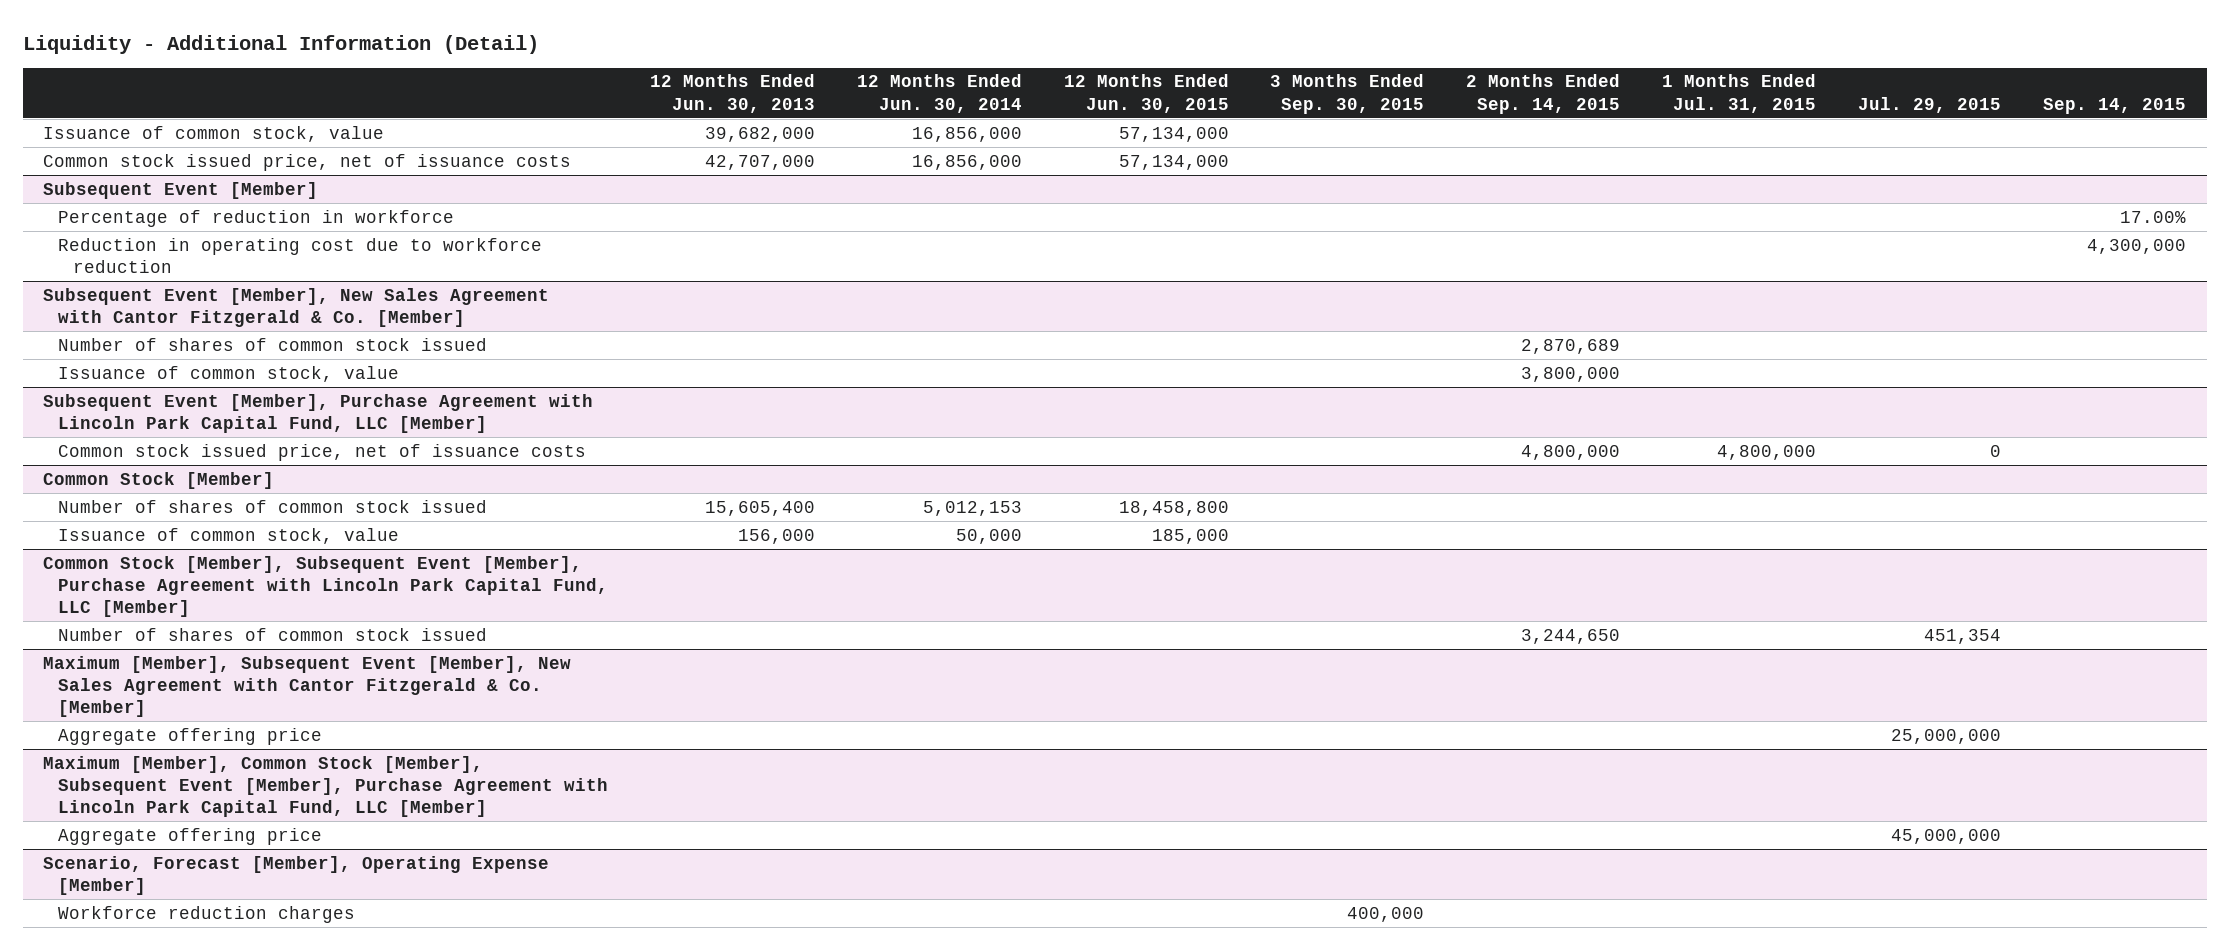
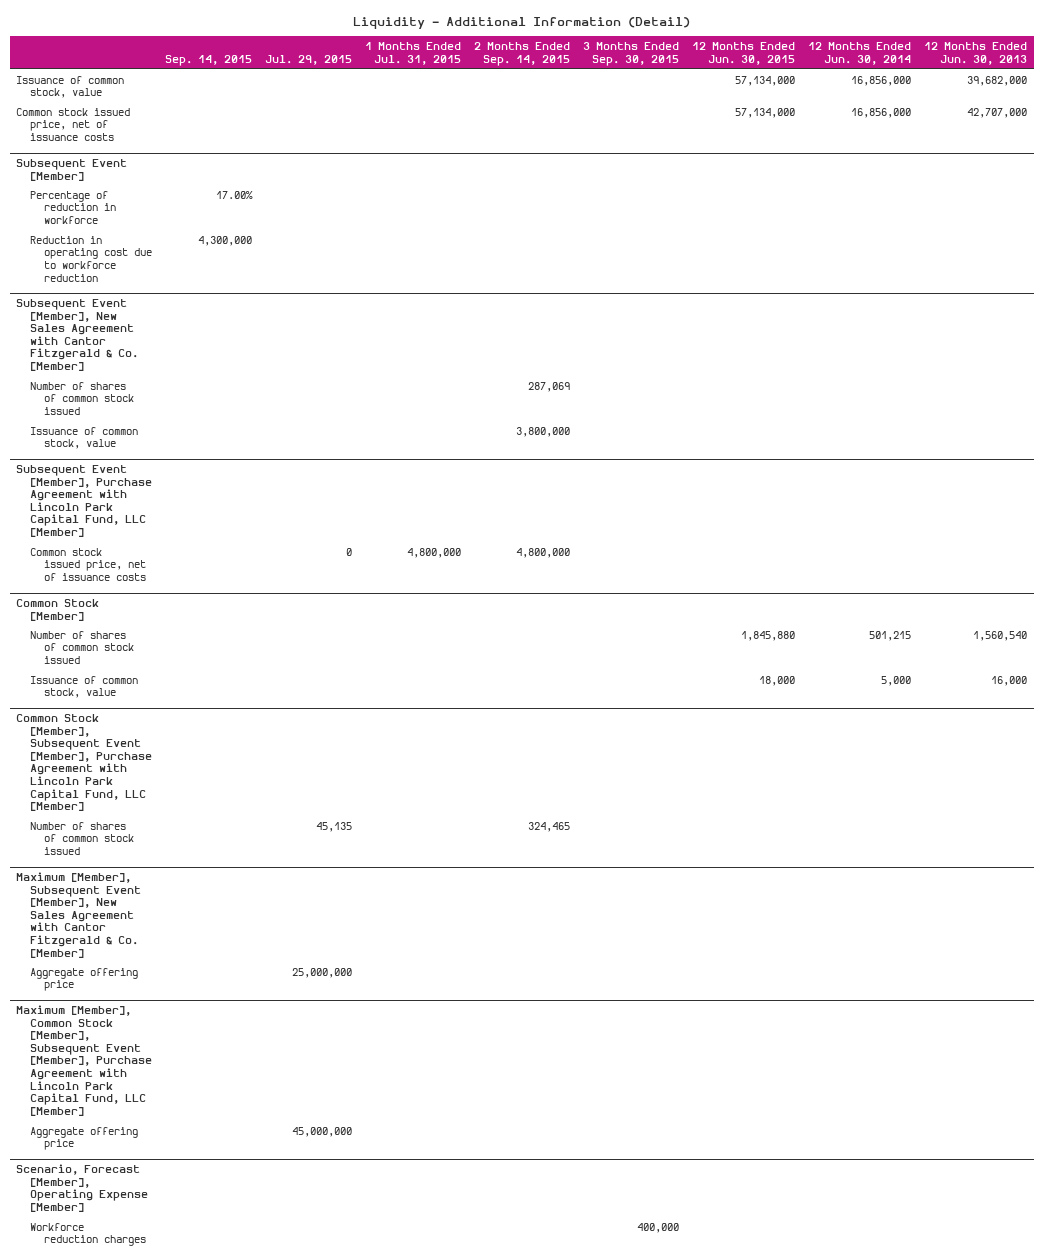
- | 12 Months Ended Jun. 30, 2013 | 12 Months Ended Jun. 30, 2014 | 12 Months Ended Jun. 30, 2015 | 3 Months Ended Sep. 30, 2015 | 2 Months Ended Sep. 14, 2015 | 1 Months Ended Jul. 31, 2015 | Jul. 29, 2015 | Sep. 14, 2015
+ | Sep. 14, 2015 | Jul. 29, 2015 | 1 Months Ended Jul. 31, 2015 | 2 Months Ended Sep. 14, 2015 | 3 Months Ended Sep. 30, 2015 | 12 Months Ended Jun. 30, 2015 | 12 Months Ended Jun. 30, 2014 | 12 Months Ended Jun. 30, 2013
@ Subsequent Event [Member], New Sales Agreement with Cantor Fitzgerald & Co. [Member]
- Number of shares of common stock issued | | | | | 2,870,689 | | |
+ Number of shares of common stock issued | | | | 287,069 | | | |
@ Common Stock [Member]
- Number of shares of common stock issued | 15,605,400 | 5,012,153 | 18,458,800 | | | | |
- Issuance of common stock, value | 156,000 | 50,000 | 185,000 | | | | |
+ Number of shares of common stock issued | | | | | | 1,845,880 | 501,215 | 1,560,540
+ Issuance of common stock, value | | | | | | 18,000 | 5,000 | 16,000
@ Common Stock [Member], Subsequent Event [Member], Purchase Agreement with Lincoln Park Capital Fund, LLC [Member]
- Number of shares of common stock issued | | | | | 3,244,650 | | 451,354 |
+ Number of shares of common stock issued | | 45,135 | | 324,465 | | | |

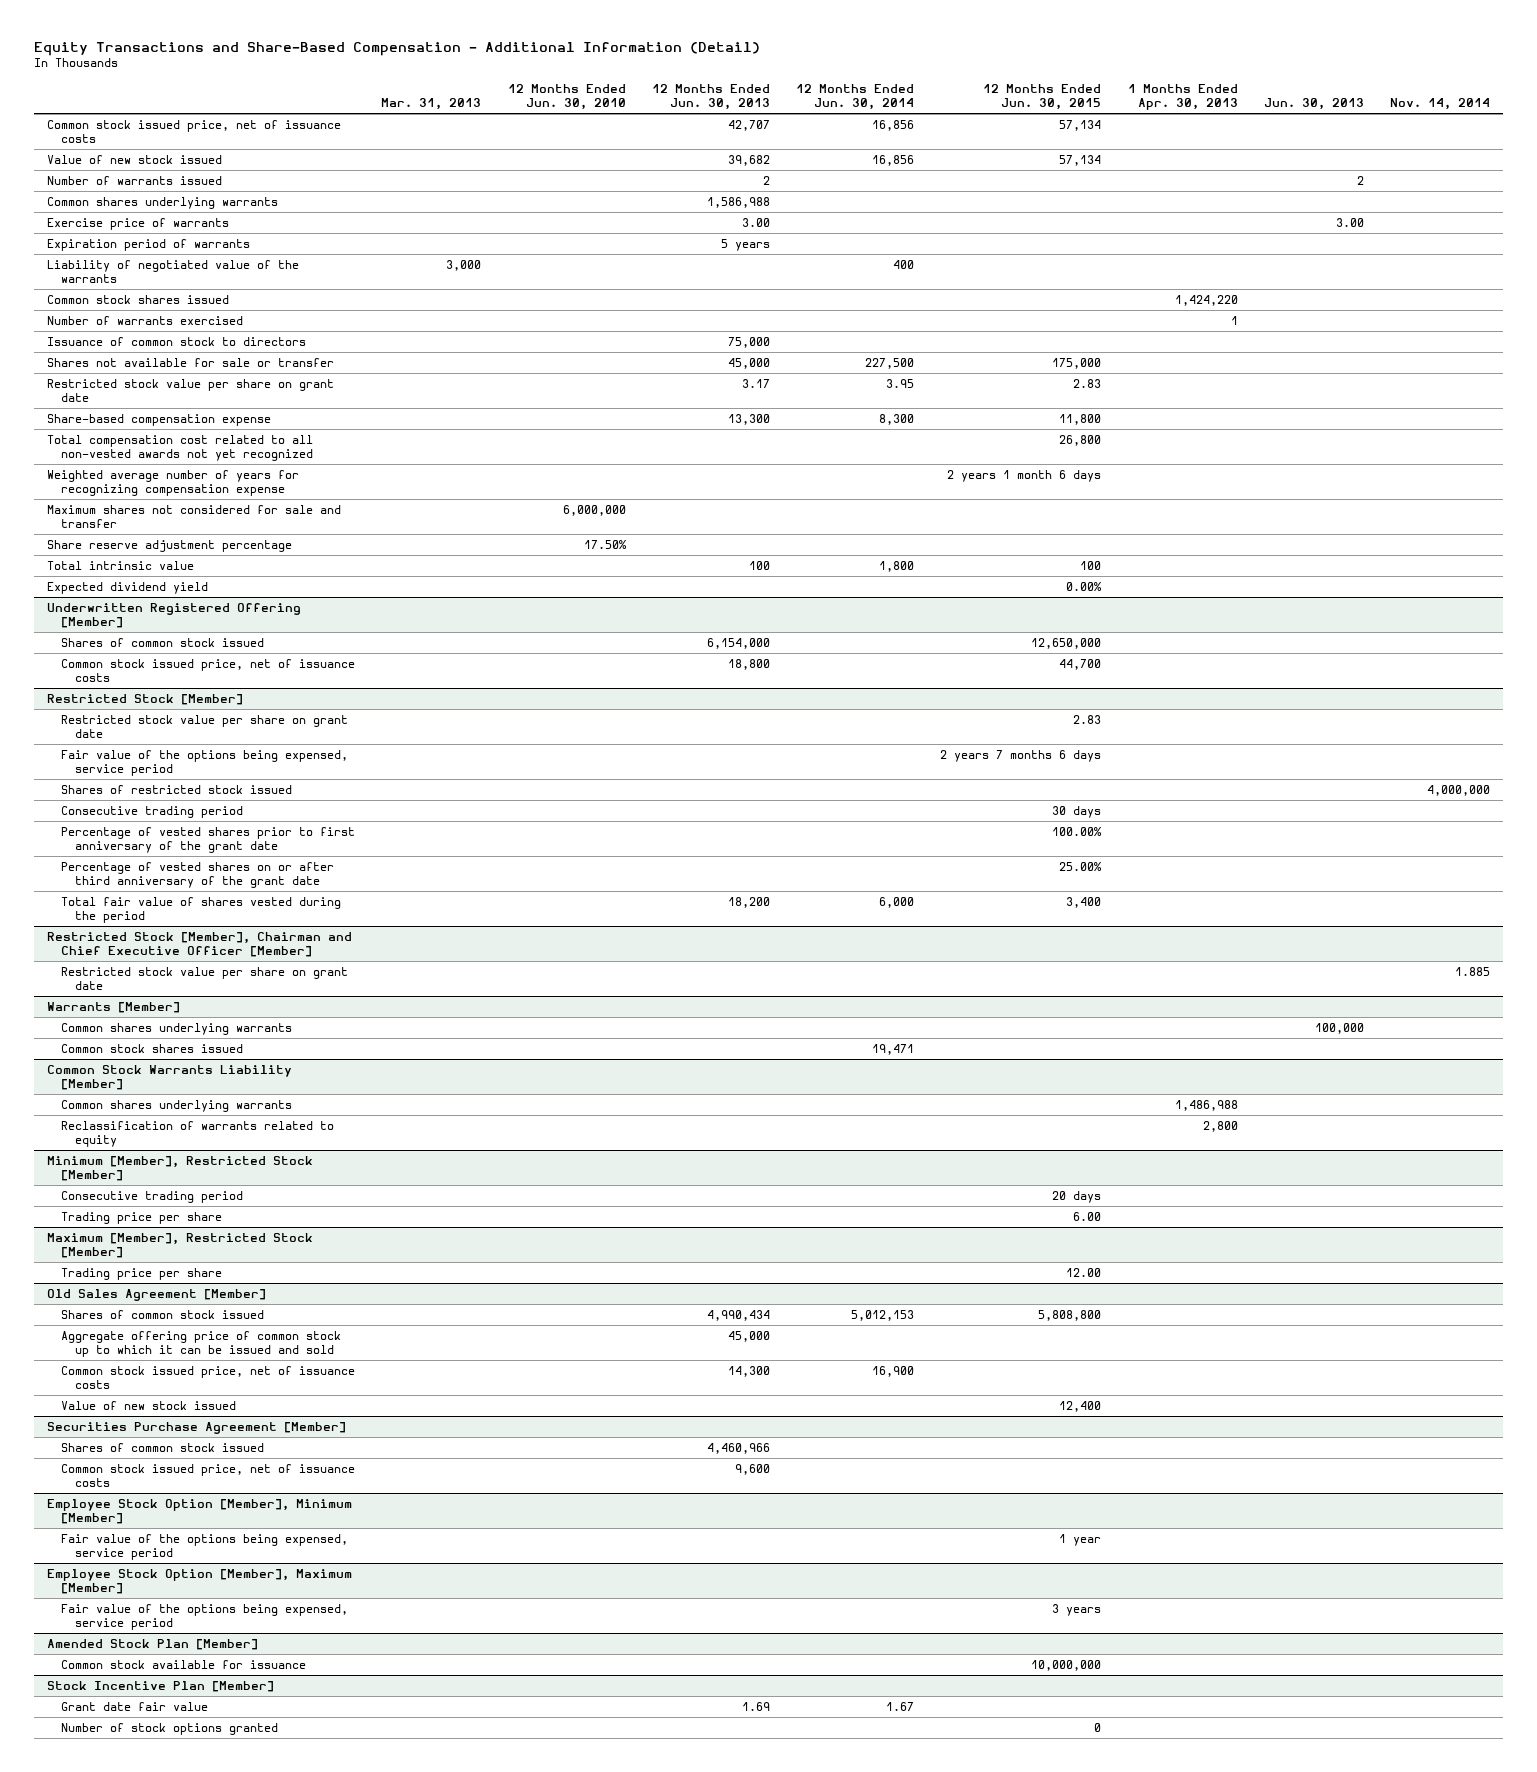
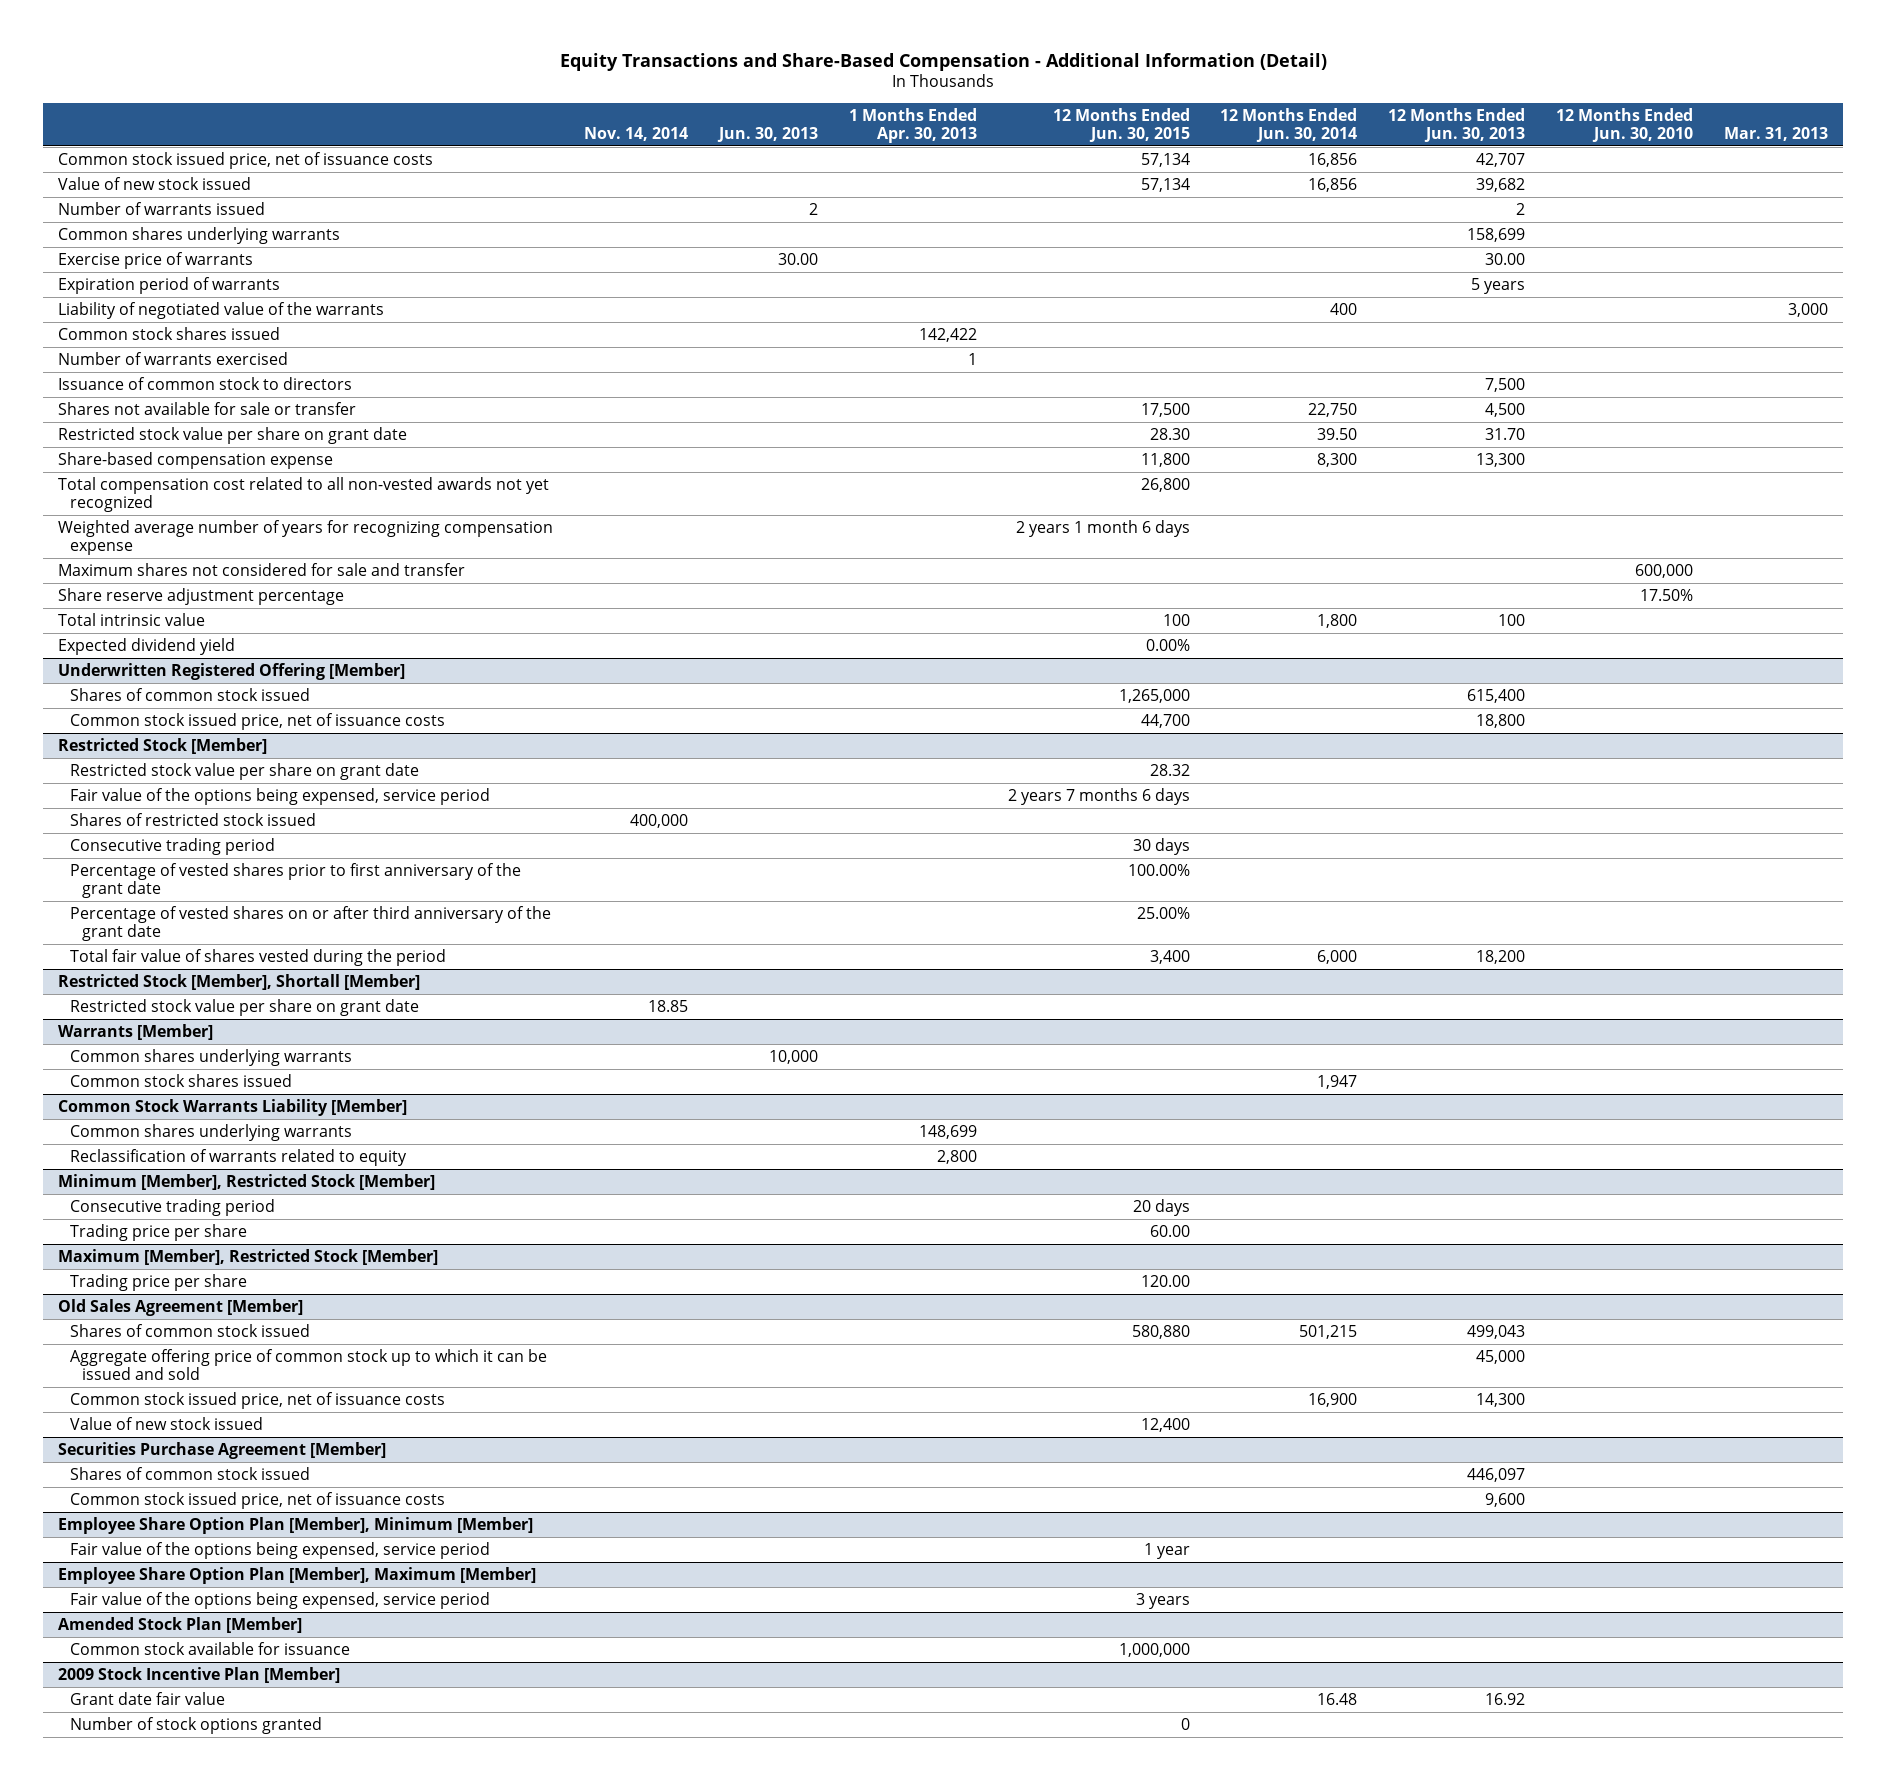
- | Mar. 31, 2013 | 12 Months Ended Jun. 30, 2010 | 12 Months Ended Jun. 30, 2013 | 12 Months Ended Jun. 30, 2014 | 12 Months Ended Jun. 30, 2015 | 1 Months Ended Apr. 30, 2013 | Jun. 30, 2013 | Nov. 14, 2014
+ | Nov. 14, 2014 | Jun. 30, 2013 | 1 Months Ended Apr. 30, 2013 | 12 Months Ended Jun. 30, 2015 | 12 Months Ended Jun. 30, 2014 | 12 Months Ended Jun. 30, 2013 | 12 Months Ended Jun. 30, 2010 | Mar. 31, 2013
- Common shares underlying warrants | | | 1,586,988 | | | | |
- Exercise price of warrants | | | 3.00 | | | | 3.00 |
+ Common shares underlying warrants | | | | | | 158,699 | |
+ Exercise price of warrants | | 30.00 | | | | 30.00 | |
- Common stock shares issued | | | | | | 1,424,220 | |
+ Common stock shares issued | | | 142,422 | | | | |
- Issuance of common stock to directors | | | 75,000 | | | | |
- Shares not available for sale or transfer | | | 45,000 | 227,500 | 175,000 | | |
- Restricted stock value per share on grant date | | | 3.17 | 3.95 | 2.83 | | |
+ Issuance of common stock to directors | | | | | | 7,500 | |
+ Shares not available for sale or transfer | | | | 17,500 | 22,750 | 4,500 | |
+ Restricted stock value per share on grant date | | | | 28.30 | 39.50 | 31.70 | |
- Maximum shares not considered for sale and transfer | | 6,000,000 | | | | | |
+ Maximum shares not considered for sale and transfer | | | | | | | 600,000 |
@ Underwritten Registered Offering [Member]
- Shares of common stock issued | | | 6,154,000 | | 12,650,000 | | |
+ Shares of common stock issued | | | | 1,265,000 | | 615,400 | |
@ Restricted Stock [Member]
- Restricted stock value per share on grant date | | | | | 2.83 | | |
+ Restricted stock value per share on grant date | | | | 28.32 | | | |
- Shares of restricted stock issued | | | | | | | | 4,000,000
+ Shares of restricted stock issued | 400,000 | | | | | | |
- Restricted Stock [Member], Chairman and Chief Executive Officer [Member]
- Restricted stock value per share on grant date | | | | | | | | 1.885
+ Restricted Stock [Member], Shortall [Member]
+ Restricted stock value per share on grant date | 18.85 | | | | | | |
@ Warrants [Member]
- Common shares underlying warrants | | | | | | | 100,000 |
- Common stock shares issued | | | | 19,471 | | | |
+ Common shares underlying warrants | | 10,000 | | | | | |
+ Common stock shares issued | | | | | 1,947 | | |
@ Common Stock Warrants Liability [Member]
- Common shares underlying warrants | | | | | | 1,486,988 | |
+ Common shares underlying warrants | | | 148,699 | | | | |
@ Minimum [Member], Restricted Stock [Member]
- Trading price per share | | | | | 6.00 | | |
+ Trading price per share | | | | 60.00 | | | |
@ Maximum [Member], Restricted Stock [Member]
- Trading price per share | | | | | 12.00 | | |
+ Trading price per share | | | | 120.00 | | | |
@ Old Sales Agreement [Member]
- Shares of common stock issued | | | 4,990,434 | 5,012,153 | 5,808,800 | | |
+ Shares of common stock issued | | | | 580,880 | 501,215 | 499,043 | |
@ Securities Purchase Agreement [Member]
- Shares of common stock issued | | | 4,460,966 | | | | |
+ Shares of common stock issued | | | | | | 446,097 | |
- Employee Stock Option [Member], Minimum [Member]
+ Employee Share Option Plan [Member], Minimum [Member]
- Employee Stock Option [Member], Maximum [Member]
+ Employee Share Option Plan [Member], Maximum [Member]
@ Amended Stock Plan [Member]
- Common stock available for issuance | | | | | 10,000,000 | | |
- Stock Incentive Plan [Member]
- Grant date fair value | | | 1.69 | 1.67 | | | |
@ Amended Stock Plan [Member]
+ Common stock available for issuance | | | | 1,000,000 | | | |
+ 2009 Stock Incentive Plan [Member]
+ Grant date fair value | | | | | 16.48 | 16.92 | |

